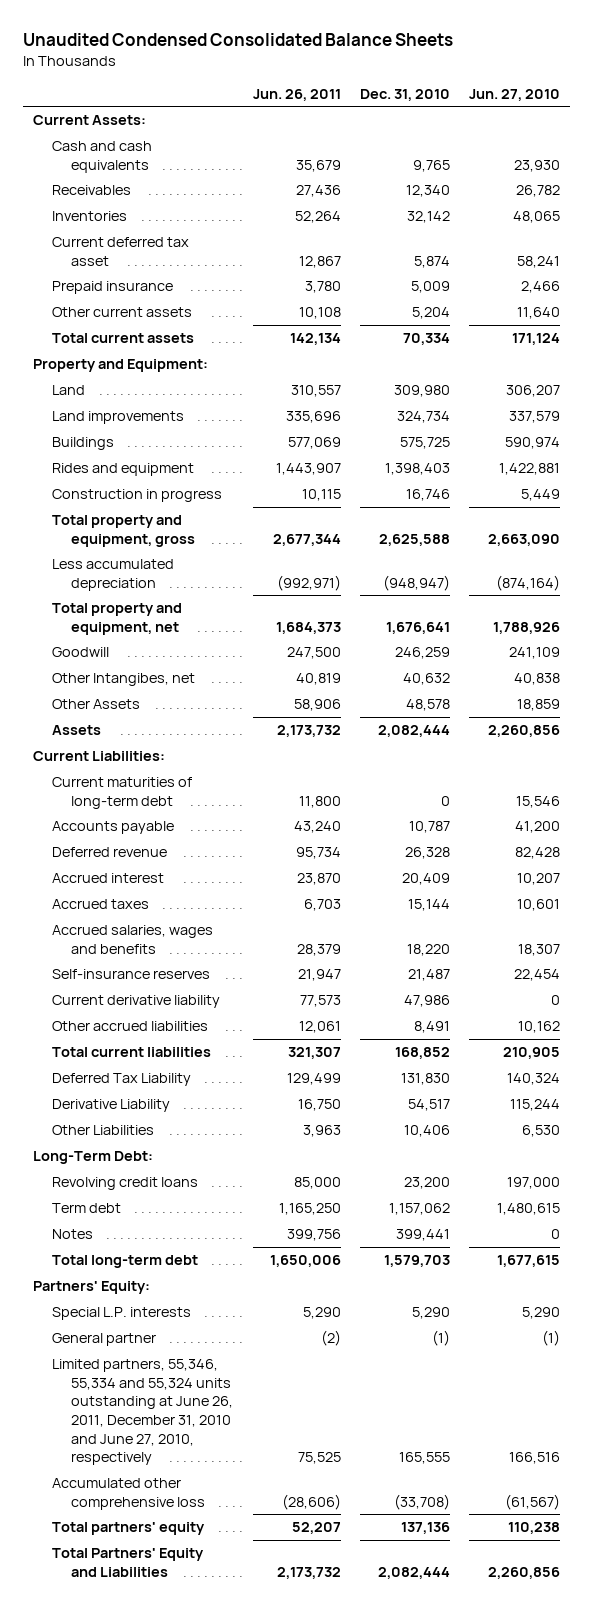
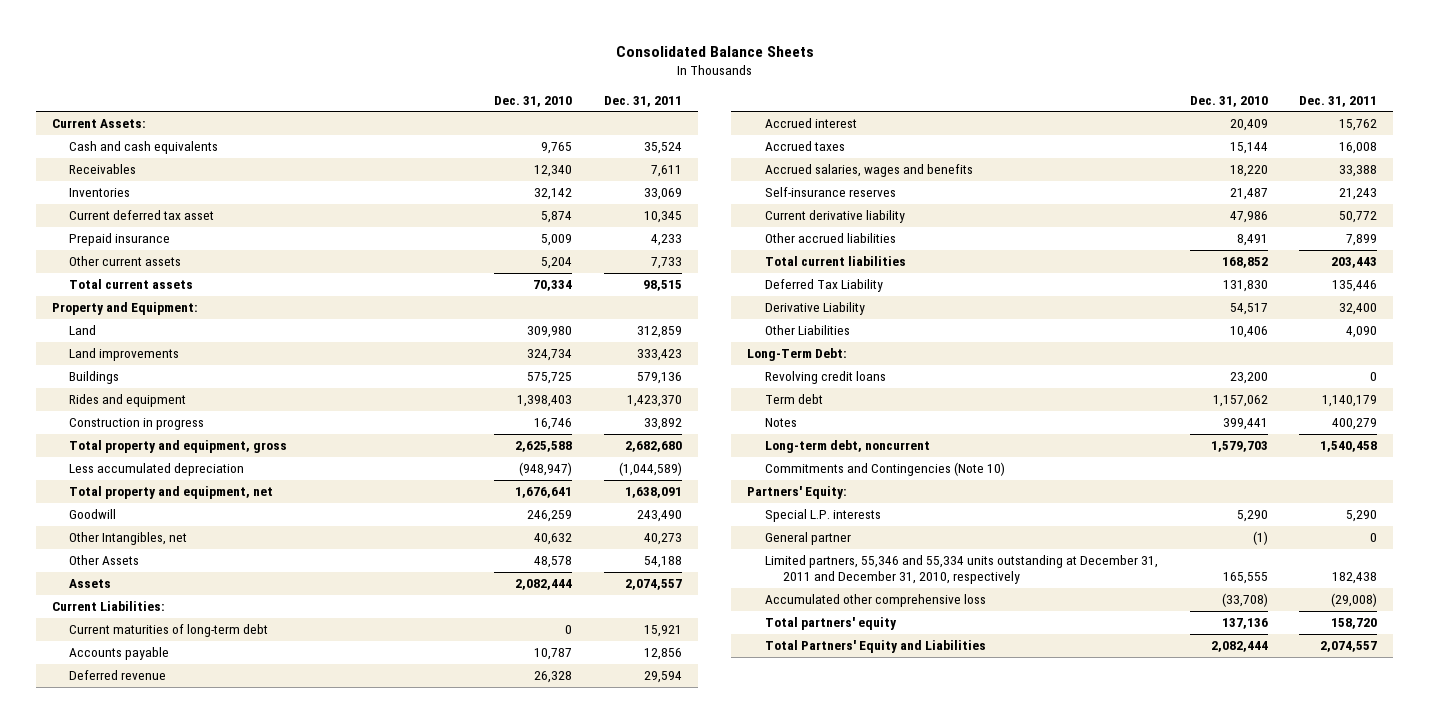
- Unaudited Condensed Consolidated Balance Sheets
+ Consolidated Balance Sheets
- | Jun. 26, 2011 | Dec. 31, 2010 | Jun. 27, 2010
+ | Dec. 31, 2010 | Dec. 31, 2011
- Other Intangibes, net | 40,819 | 40,632 | 40,838
+ Other Intangibles, net | 40,632 | 40,273
- Total long-term debt | 1,650,006 | 1,579,703 | 1,677,615
+ Long-term debt, noncurrent | 1,579,703 | 1,540,458
+ Commitments and Contingencies (Note 10)
- Limited partners, 55,346, 55,334 and 55,324 units outstanding at June 26, 2011, December 31, 2010 and June 27, 2010, respectively | 75,525 | 165,555 | 166,516
+ Limited partners, 55,346 and 55,334 units outstanding at December 31, 2011 and December 31, 2010, respectively | 165,555 | 182,438

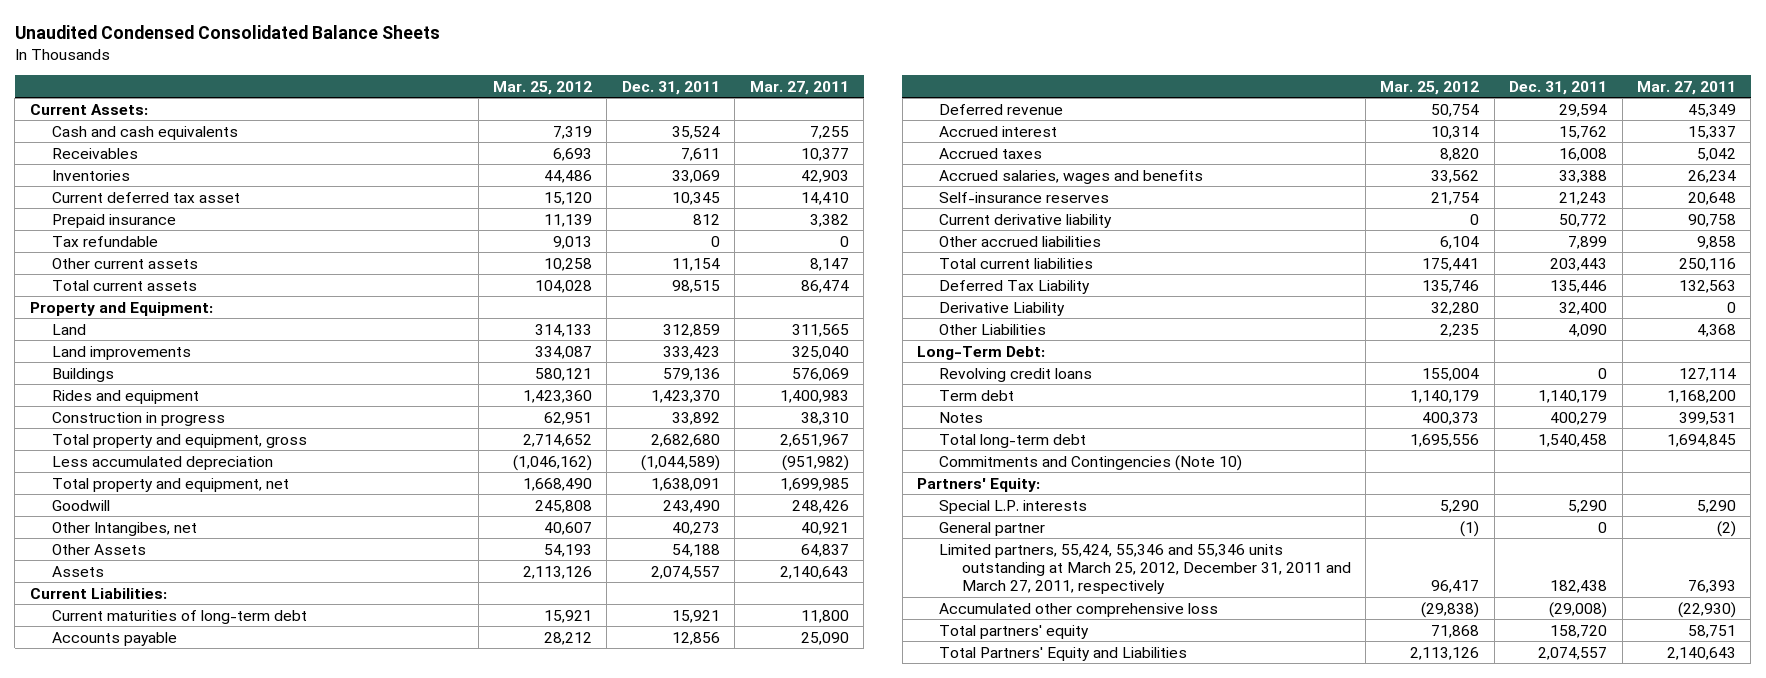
- Consolidated Balance Sheets
+ Unaudited Condensed Consolidated Balance Sheets
- | Dec. 31, 2010 | Dec. 31, 2011
+ | Mar. 25, 2012 | Dec. 31, 2011 | Mar. 27, 2011
- Prepaid insurance | 5,009 | 4,233
- Other current assets | 5,204 | 7,733
+ Prepaid insurance | 11,139 | 812 | 3,382
+ Tax refundable | 9,013 | 0 | 0
+ Other current assets | 10,258 | 11,154 | 8,147
- Other Intangibles, net | 40,632 | 40,273
+ Other Intangibes, net | 40,607 | 40,273 | 40,921
- Long-term debt, noncurrent | 1,579,703 | 1,540,458
+ Total long-term debt | 1,695,556 | 1,540,458 | 1,694,845
- Limited partners, 55,346 and 55,334 units outstanding at December 31, 2011 and December 31, 2010, respectively | 165,555 | 182,438
+ Limited partners, 55,424, 55,346 and 55,346 units outstanding at March 25, 2012, December 31, 2011 and March 27, 2011, respectively | 96,417 | 182,438 | 76,393

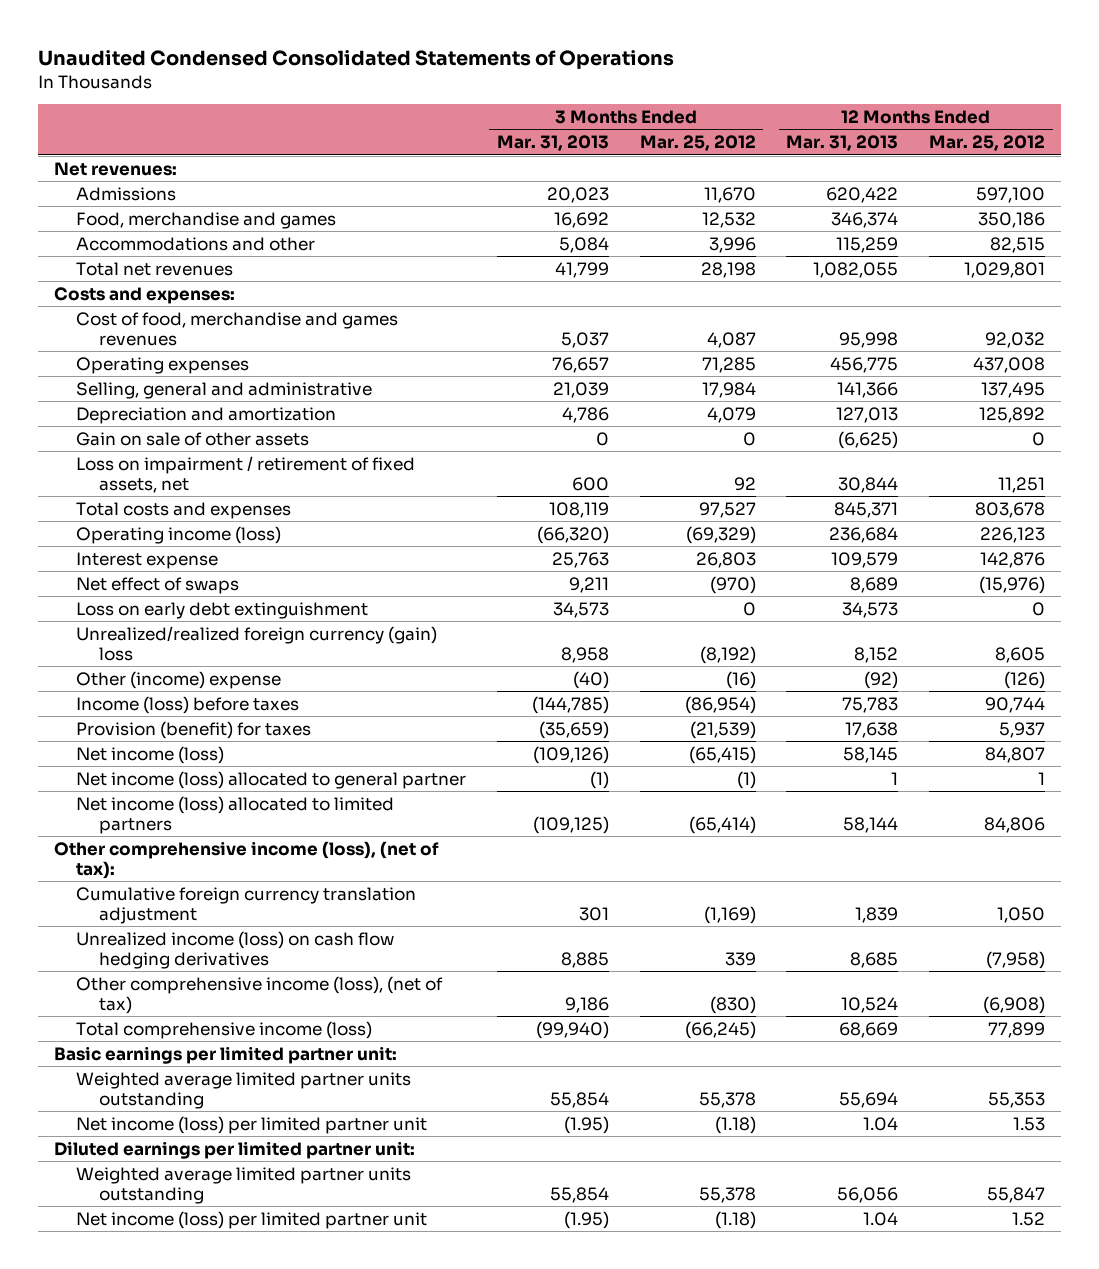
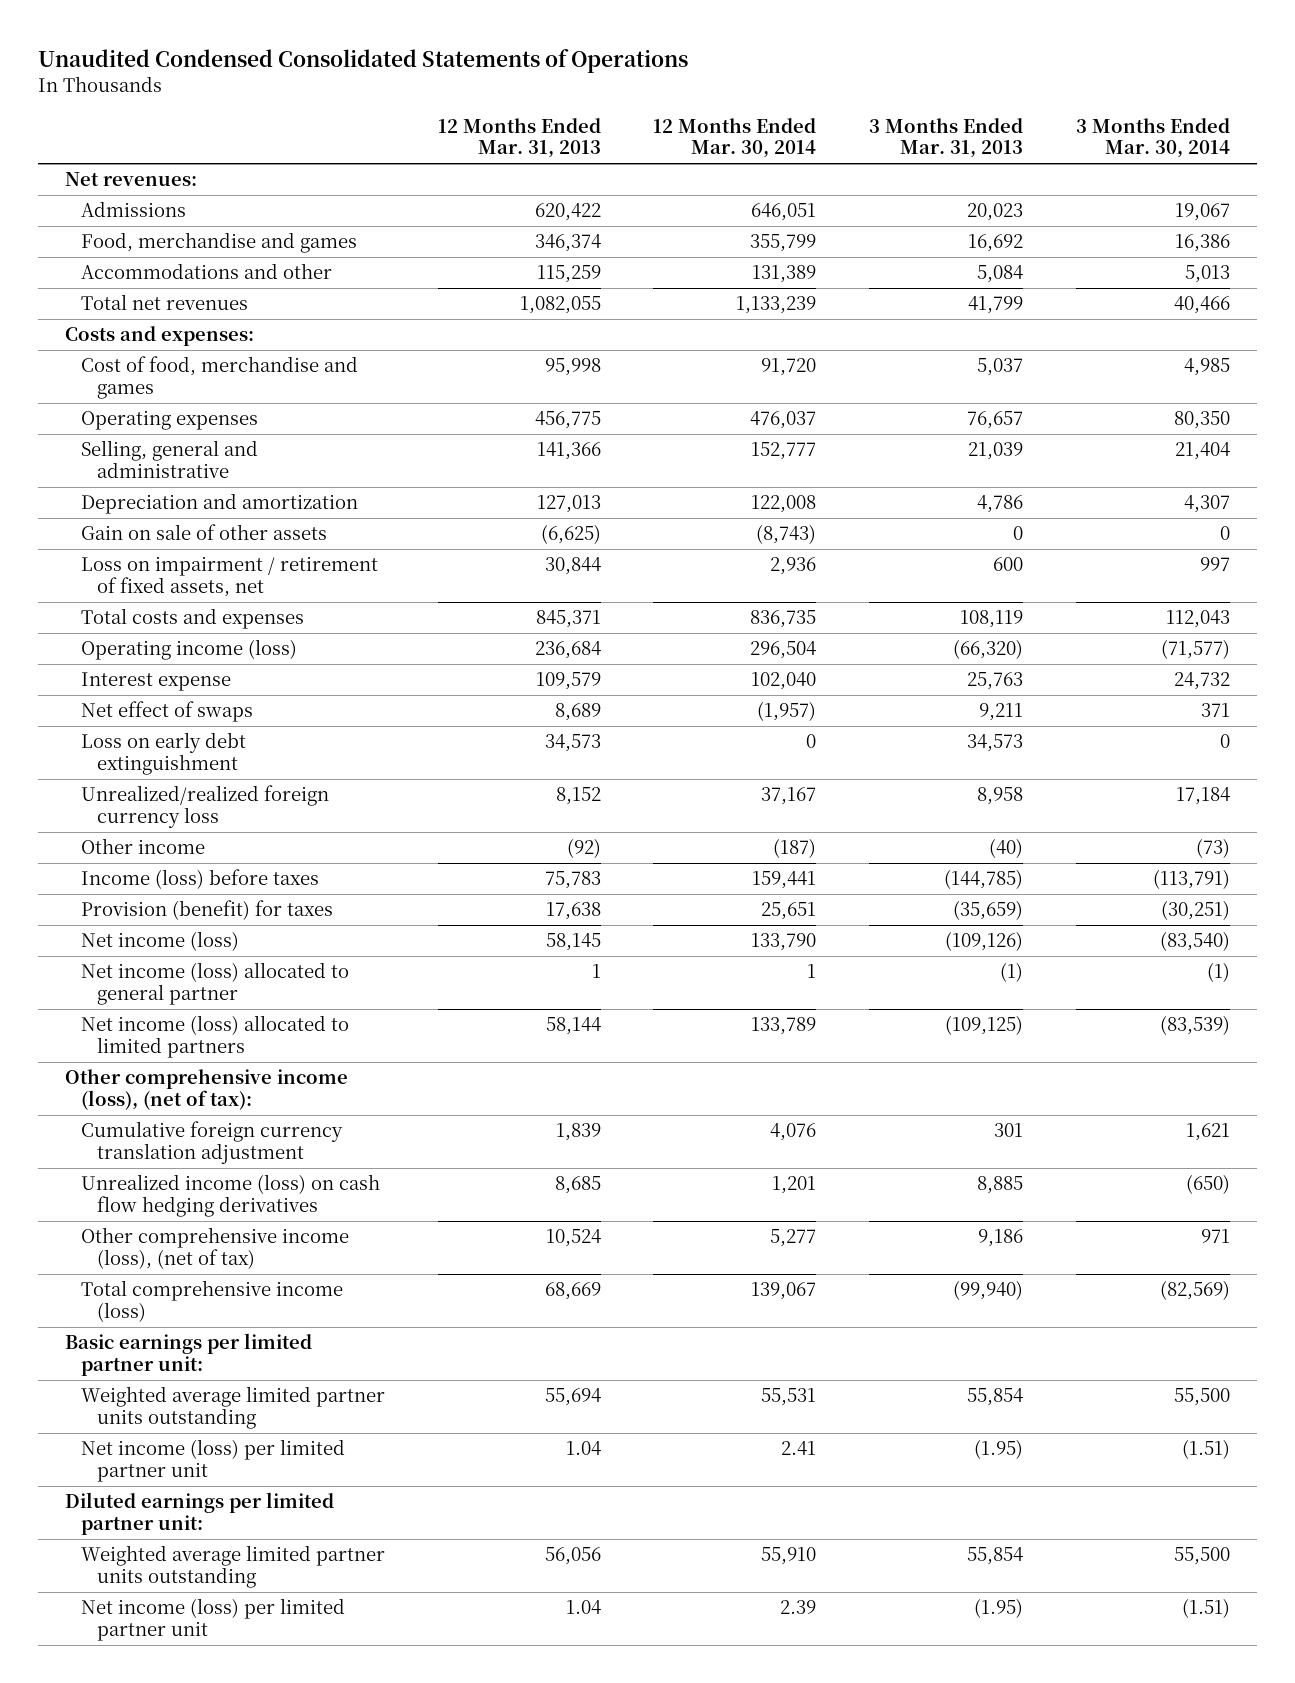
- | 3 Months Ended Mar. 31, 2013 | 3 Months Ended Mar. 25, 2012 | 12 Months Ended Mar. 31, 2013 | 12 Months Ended Mar. 25, 2012
+ | 12 Months Ended Mar. 31, 2013 | 12 Months Ended Mar. 30, 2014 | 3 Months Ended Mar. 31, 2013 | 3 Months Ended Mar. 30, 2014
- Cost of food, merchandise and games revenues | 5,037 | 4,087 | 95,998 | 92,032
+ Cost of food, merchandise and games | 95,998 | 91,720 | 5,037 | 4,985
- Unrealized/realized foreign currency (gain) loss | 8,958 | (8,192) | 8,152 | 8,605
- Other (income) expense | (40) | (16) | (92) | (126)
+ Unrealized/realized foreign currency loss | 8,152 | 37,167 | 8,958 | 17,184
+ Other income | (92) | (187) | (40) | (73)

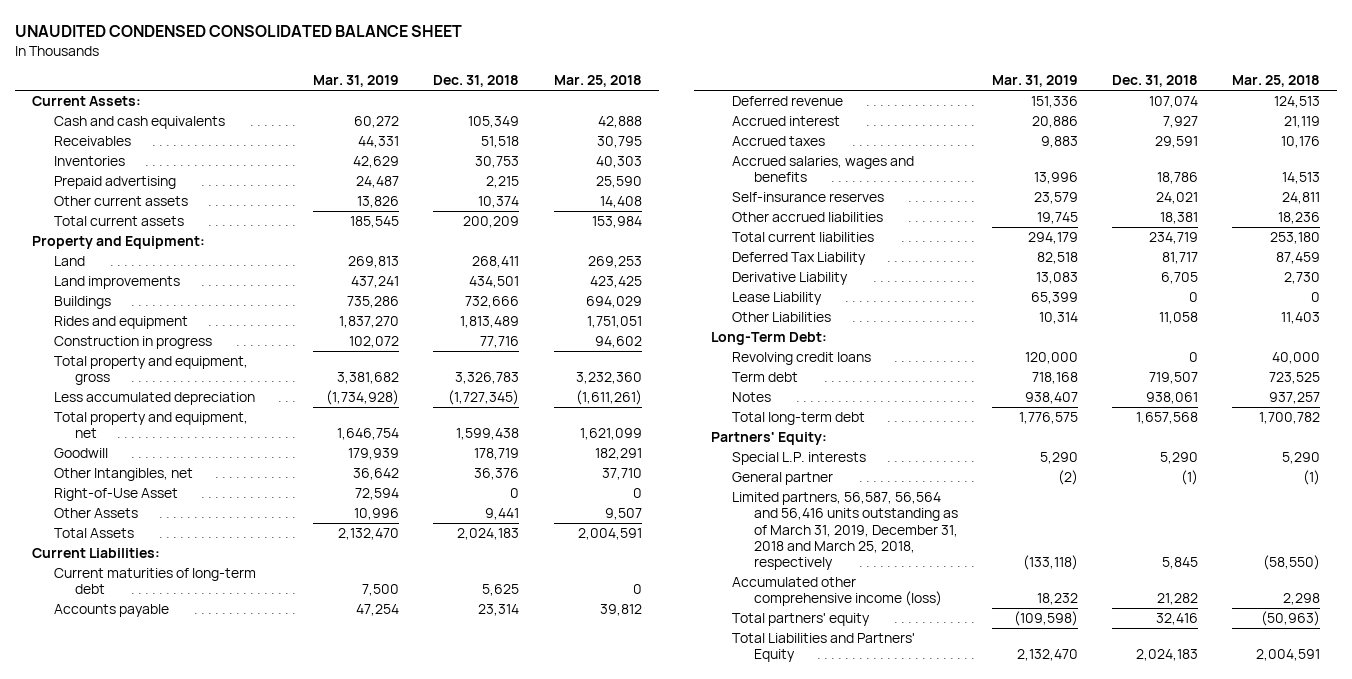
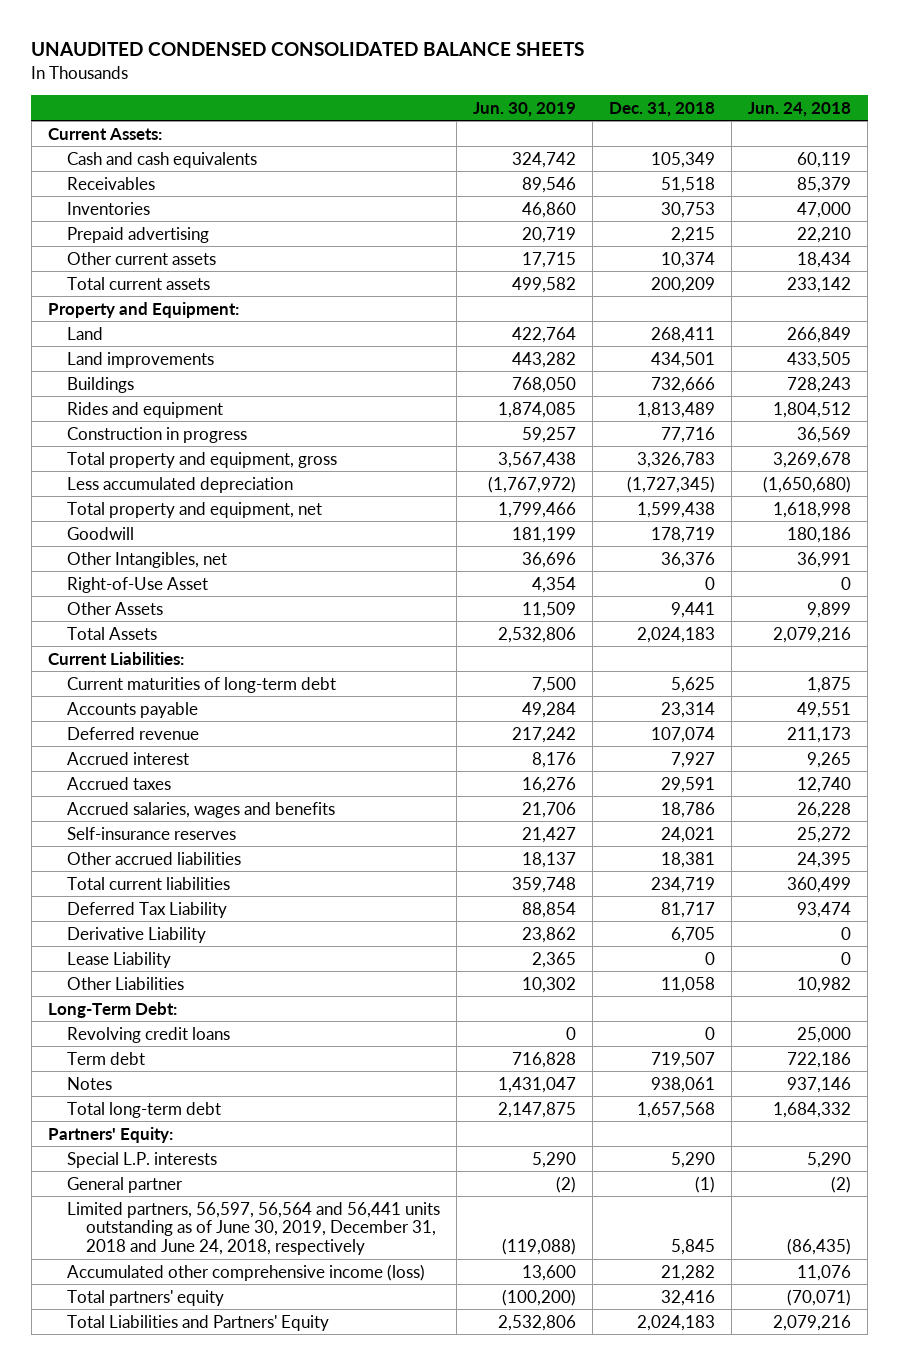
- UNAUDITED CONDENSED CONSOLIDATED BALANCE SHEET
+ UNAUDITED CONDENSED CONSOLIDATED BALANCE SHEETS
- | Mar. 31, 2019 | Dec. 31, 2018 | Mar. 25, 2018
+ | Jun. 30, 2019 | Dec. 31, 2018 | Jun. 24, 2018
- Limited partners, 56,587, 56,564 and 56,416 units outstanding as of March 31, 2019, December 31, 2018 and March 25, 2018, respectively | (133,118) | 5,845 | (58,550)
+ Limited partners, 56,597, 56,564 and 56,441 units outstanding as of June 30, 2019, December 31, 2018 and June 24, 2018, respectively | (119,088) | 5,845 | (86,435)

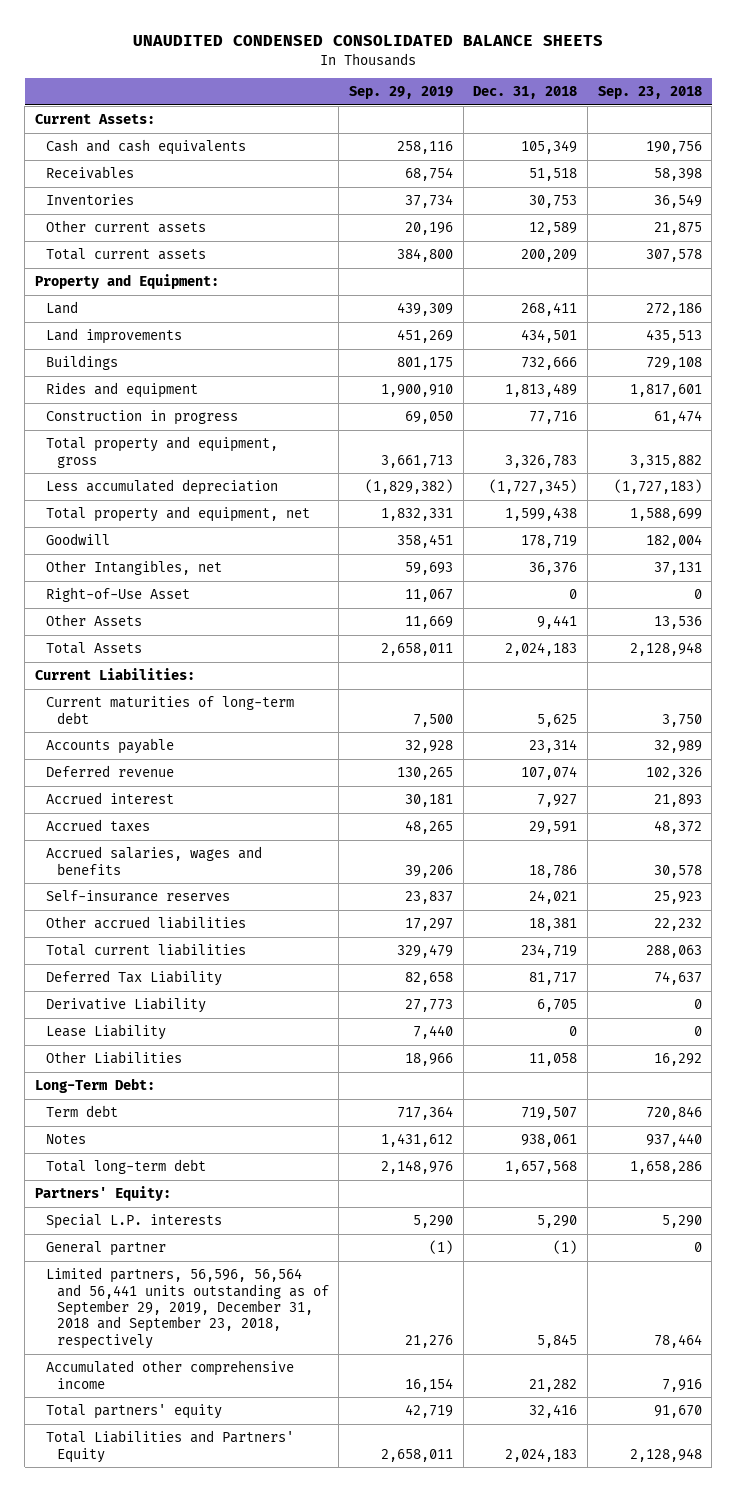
- | Jun. 30, 2019 | Dec. 31, 2018 | Jun. 24, 2018
+ | Sep. 29, 2019 | Dec. 31, 2018 | Sep. 23, 2018
- Prepaid advertising | 20,719 | 2,215 | 22,210
- Other current assets | 17,715 | 10,374 | 18,434
+ Other current assets | 20,196 | 12,589 | 21,875
- Revolving credit loans | 0 | 0 | 25,000
- Limited partners, 56,597, 56,564 and 56,441 units outstanding as of June 30, 2019, December 31, 2018 and June 24, 2018, respectively | (119,088) | 5,845 | (86,435)
- Accumulated other comprehensive income (loss) | 13,600 | 21,282 | 11,076
+ Limited partners, 56,596, 56,564 and 56,441 units outstanding as of September 29, 2019, December 31, 2018 and September 23, 2018, respectively | 21,276 | 5,845 | 78,464
+ Accumulated other comprehensive income | 16,154 | 21,282 | 7,916

